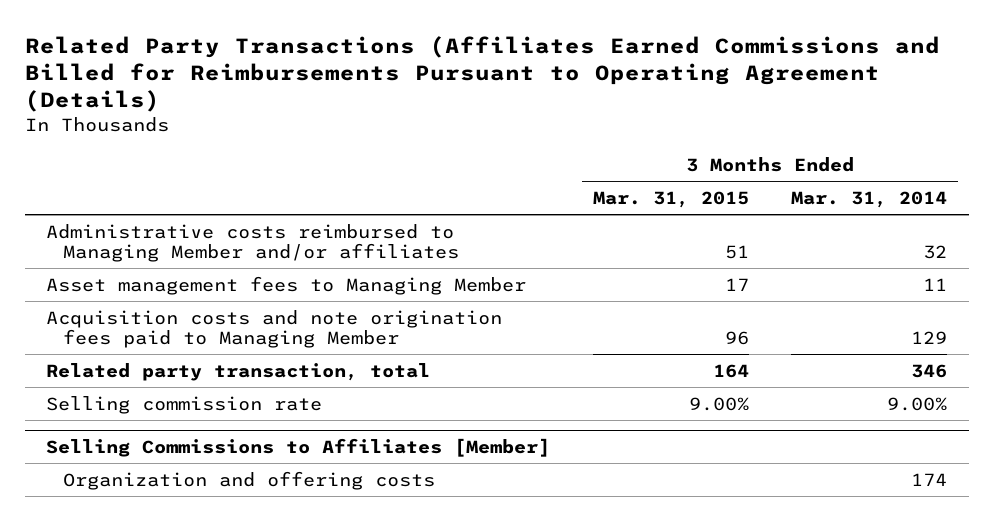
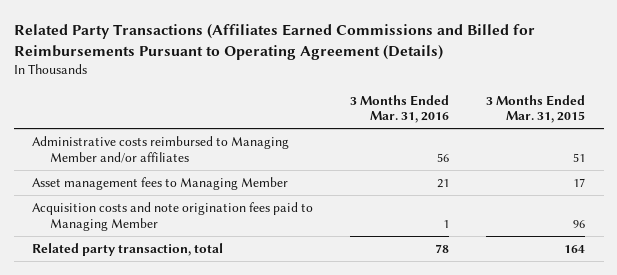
- | 3 Months Ended Mar. 31, 2015 | 3 Months Ended Mar. 31, 2014
+ | 3 Months Ended Mar. 31, 2016 | 3 Months Ended Mar. 31, 2015
- Selling commission rate | 9.00% | 9.00%
- Selling Commissions to Affiliates [Member]
- Organization and offering costs | | 174

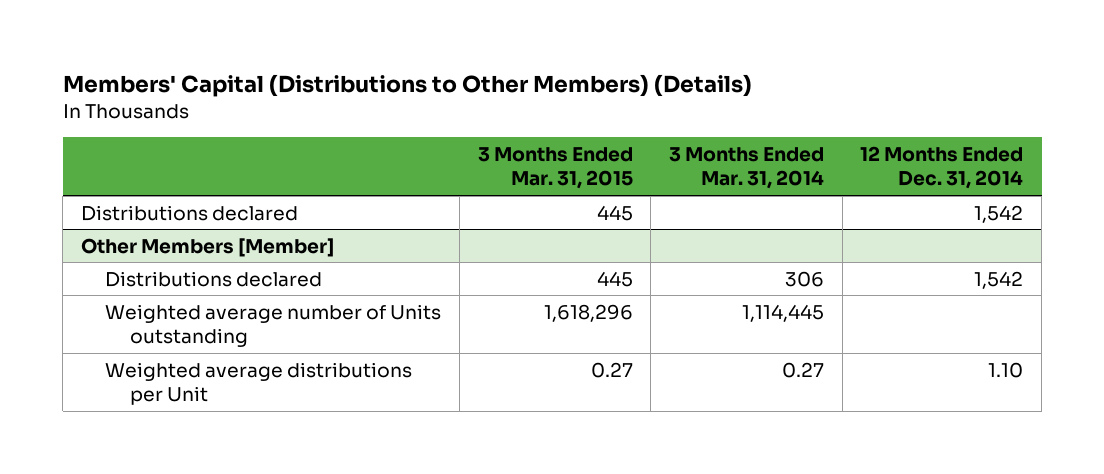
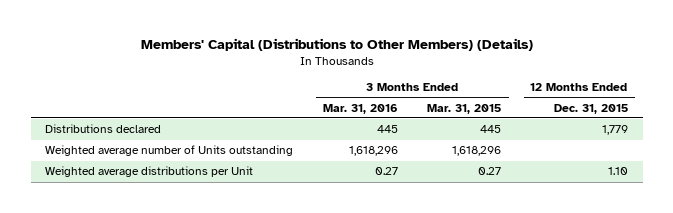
- | 3 Months Ended Mar. 31, 2015 | 3 Months Ended Mar. 31, 2014 | 12 Months Ended Dec. 31, 2014
+ | 3 Months Ended Mar. 31, 2016 | 3 Months Ended Mar. 31, 2015 | 12 Months Ended Dec. 31, 2015
- Other Members [Member]
- Distributions declared | 445 | 306 | 1,542

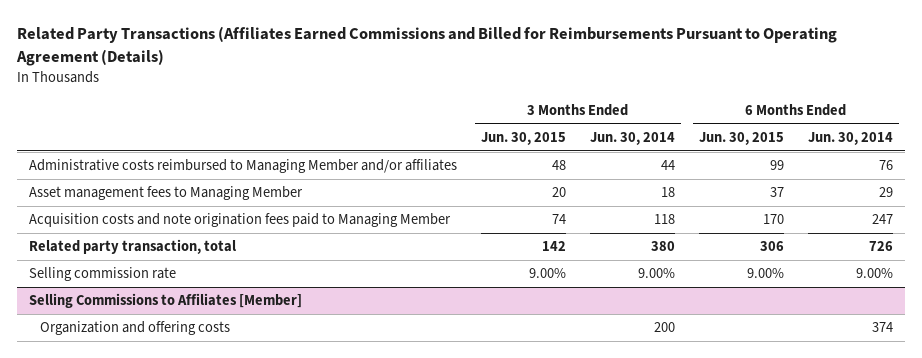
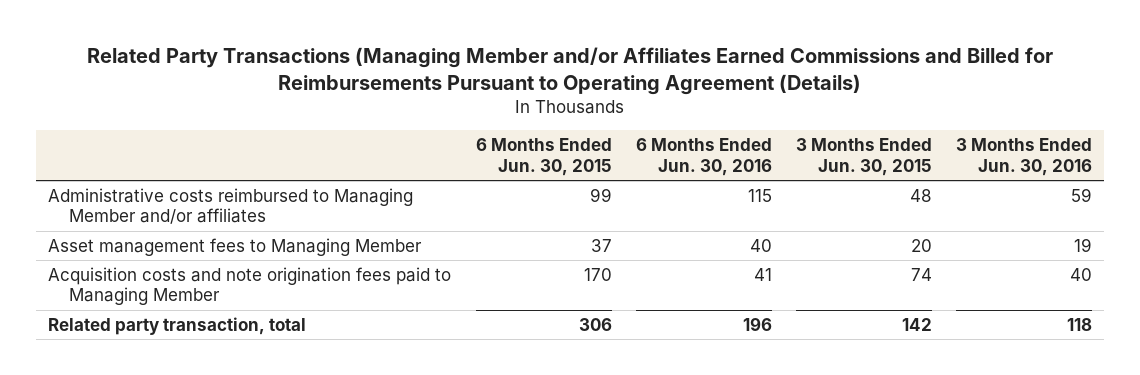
- Related Party Transactions (Affiliates Earned Commissions and Billed for Reimbursements Pursuant to Operating Agreement (Details)
+ Related Party Transactions (Managing Member and/or Affiliates Earned Commissions and Billed for Reimbursements Pursuant to Operating Agreement (Details)
- | 3 Months Ended Jun. 30, 2015 | 3 Months Ended Jun. 30, 2014 | 6 Months Ended Jun. 30, 2015 | 6 Months Ended Jun. 30, 2014
+ | 6 Months Ended Jun. 30, 2015 | 6 Months Ended Jun. 30, 2016 | 3 Months Ended Jun. 30, 2015 | 3 Months Ended Jun. 30, 2016
- Selling commission rate | 9.00% | 9.00% | 9.00% | 9.00%
- Selling Commissions to Affiliates [Member]
- Organization and offering costs | | 200 | | 374

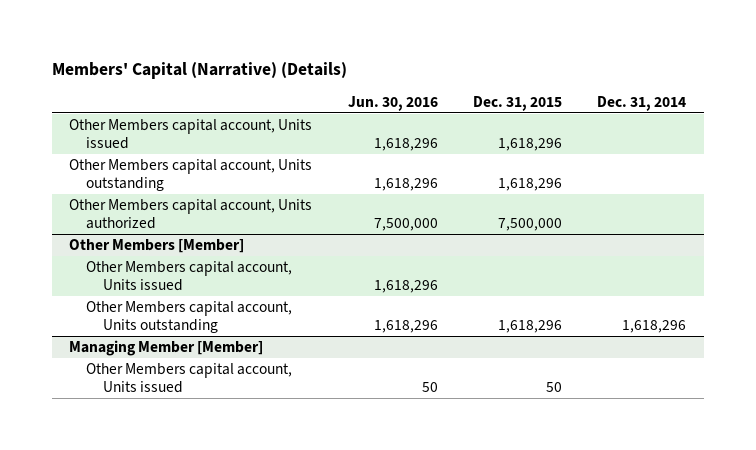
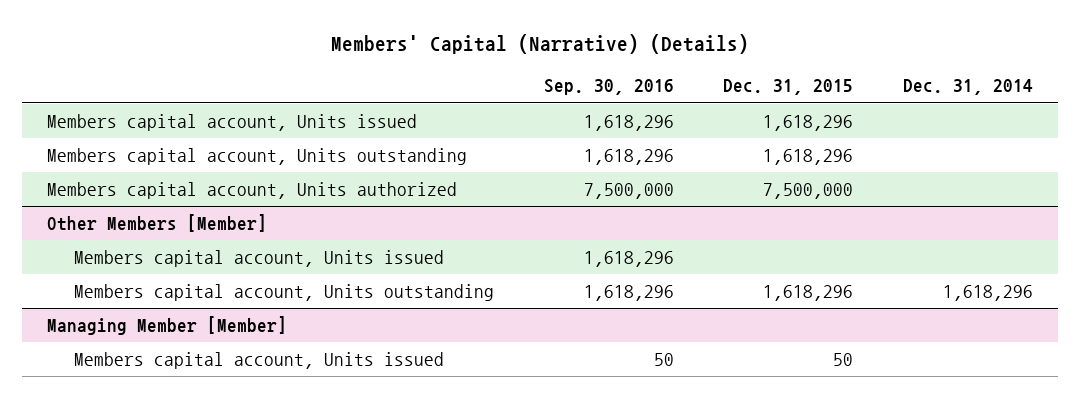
- | Jun. 30, 2016 | Dec. 31, 2015 | Dec. 31, 2014
+ | Sep. 30, 2016 | Dec. 31, 2015 | Dec. 31, 2014
- Other Members capital account, Units issued | 1,618,296 | 1,618,296 |
- Other Members capital account, Units outstanding | 1,618,296 | 1,618,296 |
- Other Members capital account, Units authorized | 7,500,000 | 7,500,000 |
+ Members capital account, Units issued | 1,618,296 | 1,618,296 |
+ Members capital account, Units outstanding | 1,618,296 | 1,618,296 |
+ Members capital account, Units authorized | 7,500,000 | 7,500,000 |
@ Other Members [Member]
- Other Members capital account, Units issued | 1,618,296 | |
- Other Members capital account, Units outstanding | 1,618,296 | 1,618,296 | 1,618,296
+ Members capital account, Units issued | 1,618,296 | |
+ Members capital account, Units outstanding | 1,618,296 | 1,618,296 | 1,618,296
@ Managing Member [Member]
- Other Members capital account, Units issued | 50 | 50 |
+ Members capital account, Units issued | 50 | 50 |

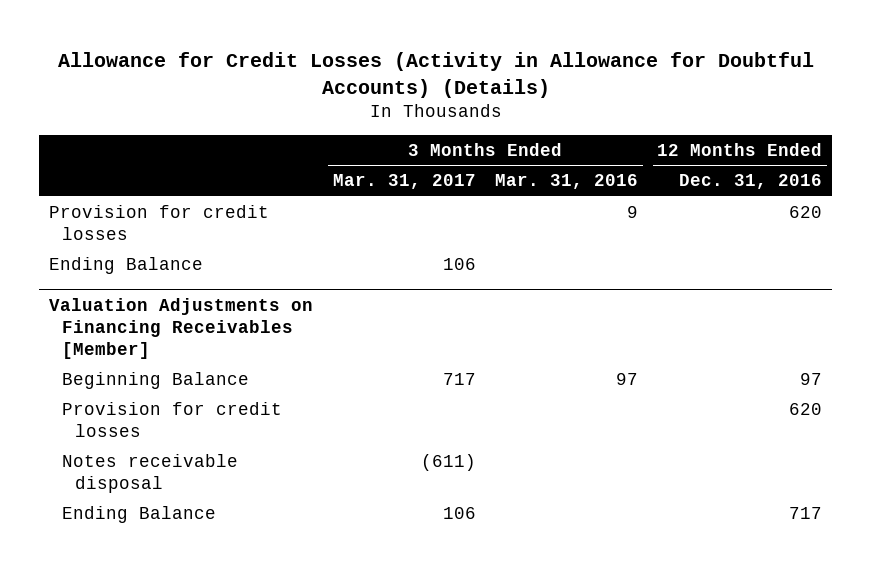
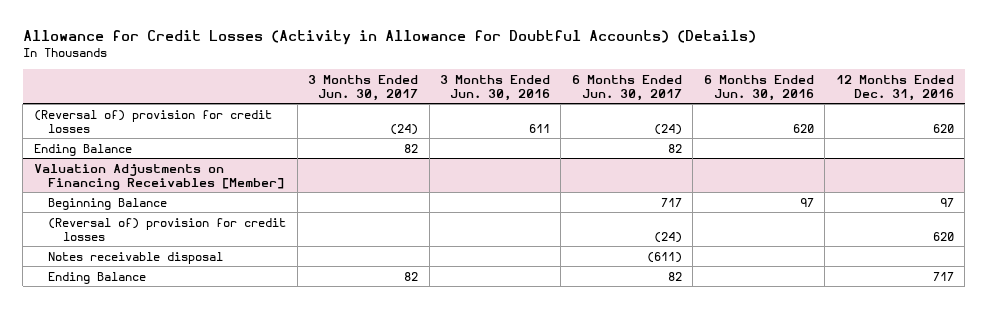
- | 3 Months Ended Mar. 31, 2017 | 3 Months Ended Mar. 31, 2016 | 12 Months Ended Dec. 31, 2016
+ | 3 Months Ended Jun. 30, 2017 | 3 Months Ended Jun. 30, 2016 | 6 Months Ended Jun. 30, 2017 | 6 Months Ended Jun. 30, 2016 | 12 Months Ended Dec. 31, 2016
- Provision for credit losses | | 9 | 620
+ (Reversal of) provision for credit losses | (24) | 611 | (24) | 620 | 620
@ Valuation Adjustments on Financing Receivables [Member]
- Provision for credit losses | | | 620
+ (Reversal of) provision for credit losses | | | (24) | | 620

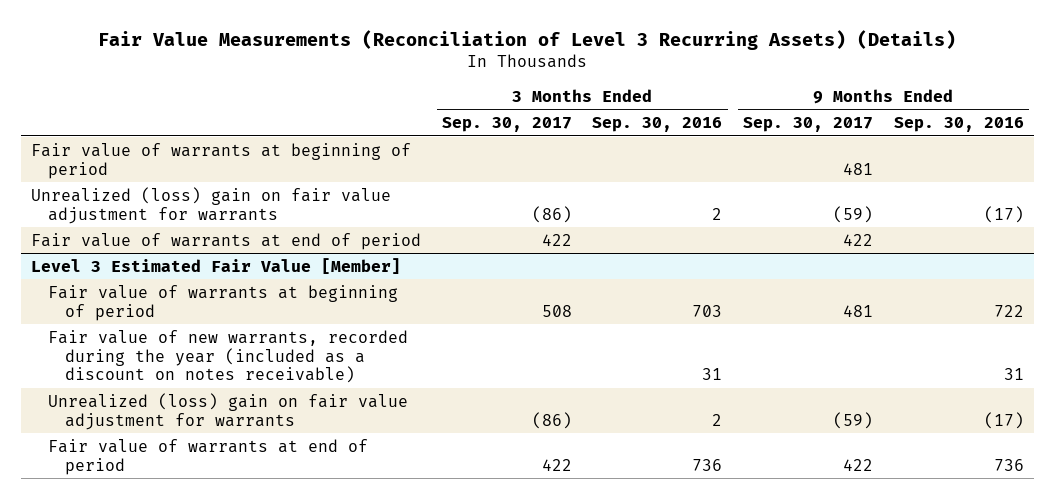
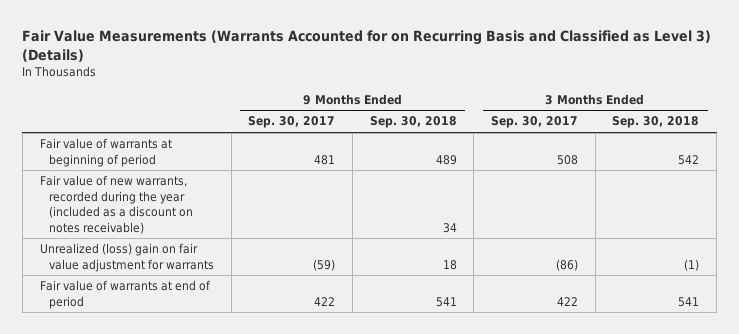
- Fair Value Measurements (Reconciliation of Level 3 Recurring Assets) (Details)
+ Fair Value Measurements (Warrants Accounted for on Recurring Basis and Classified as Level 3) (Details)
- | 3 Months Ended Sep. 30, 2017 | 3 Months Ended Sep. 30, 2016 | 9 Months Ended Sep. 30, 2017 | 9 Months Ended Sep. 30, 2016
+ | 9 Months Ended Sep. 30, 2017 | 9 Months Ended Sep. 30, 2018 | 3 Months Ended Sep. 30, 2017 | 3 Months Ended Sep. 30, 2018
- Fair value of warrants at beginning of period | | | 481 |
- Unrealized (loss) gain on fair value adjustment for warrants | (86) | 2 | (59) | (17)
- Fair value of warrants at end of period | 422 | | 422 |
- Level 3 Estimated Fair Value [Member]

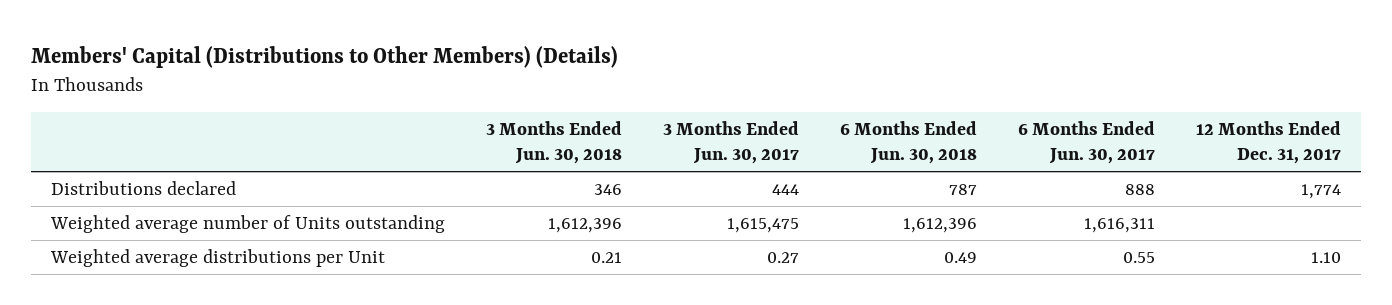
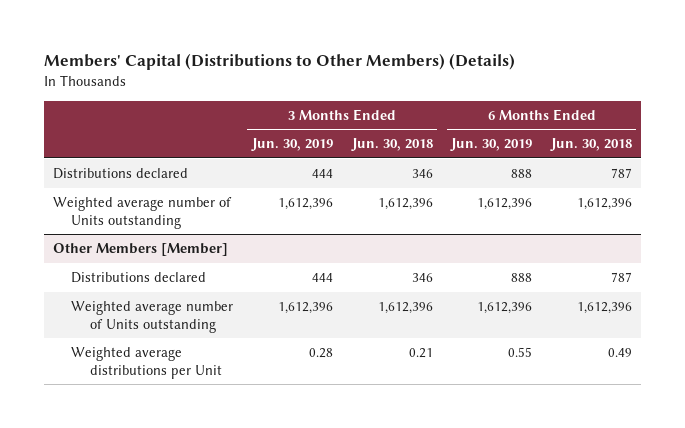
- | 3 Months Ended Jun. 30, 2018 | 3 Months Ended Jun. 30, 2017 | 6 Months Ended Jun. 30, 2018 | 6 Months Ended Jun. 30, 2017 | 12 Months Ended Dec. 31, 2017
+ | 3 Months Ended Jun. 30, 2019 | 3 Months Ended Jun. 30, 2018 | 6 Months Ended Jun. 30, 2019 | 6 Months Ended Jun. 30, 2018
+ Other Members [Member]
+ Distributions declared | 444 | 346 | 888 | 787
+ Weighted average number of Units outstanding | 1,612,396 | 1,612,396 | 1,612,396 | 1,612,396

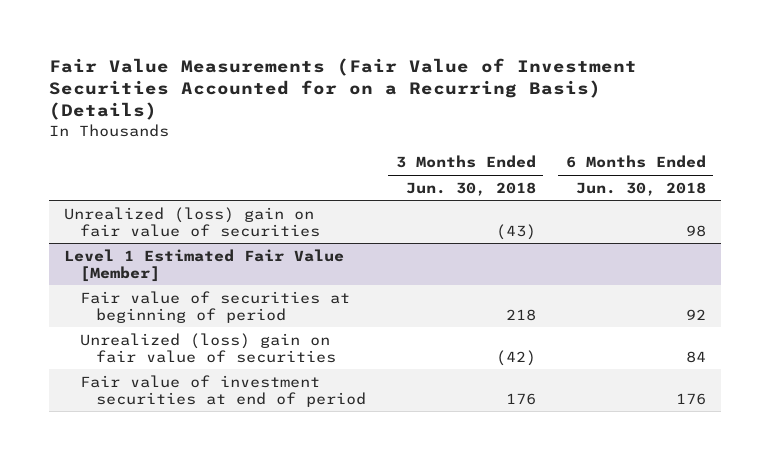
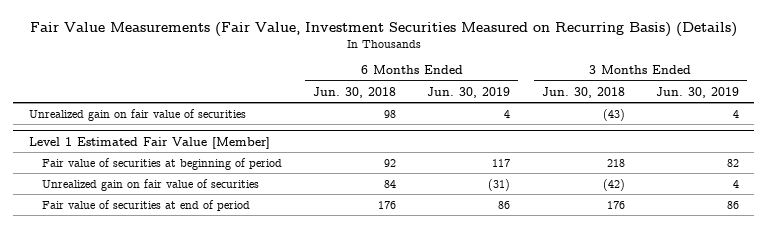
- Fair Value Measurements (Fair Value of Investment Securities Accounted for on a Recurring Basis) (Details)
+ Fair Value Measurements (Fair Value, Investment Securities Measured on Recurring Basis) (Details)
- | 3 Months Ended Jun. 30, 2018 | 6 Months Ended Jun. 30, 2018
+ | 6 Months Ended Jun. 30, 2018 | 6 Months Ended Jun. 30, 2019 | 3 Months Ended Jun. 30, 2018 | 3 Months Ended Jun. 30, 2019
- Unrealized (loss) gain on fair value of securities | (43) | 98
+ Unrealized gain on fair value of securities | 98 | 4 | (43) | 4
@ Level 1 Estimated Fair Value [Member]
- Unrealized (loss) gain on fair value of securities | (42) | 84
- Fair value of investment securities at end of period | 176 | 176
+ Unrealized gain on fair value of securities | 84 | (31) | (42) | 4
+ Fair value of securities at end of period | 176 | 86 | 176 | 86

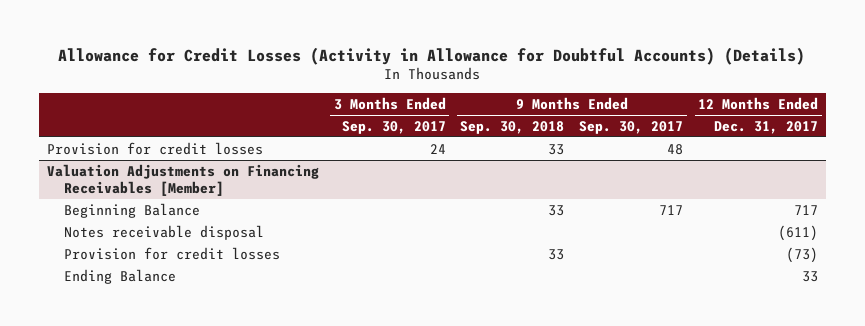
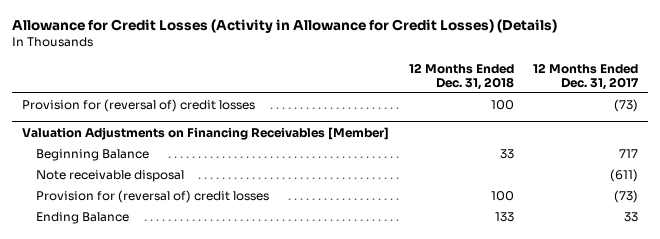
- Allowance for Credit Losses (Activity in Allowance for Doubtful Accounts) (Details)
+ Allowance for Credit Losses (Activity in Allowance for Credit Losses) (Details)
- | 3 Months Ended Sep. 30, 2017 | 9 Months Ended Sep. 30, 2018 | 9 Months Ended Sep. 30, 2017 | 12 Months Ended Dec. 31, 2017
+ | 12 Months Ended Dec. 31, 2018 | 12 Months Ended Dec. 31, 2017
- Provision for credit losses | 24 | 33 | 48 |
+ Provision for (reversal of) credit losses | 100 | (73)
@ Valuation Adjustments on Financing Receivables [Member]
- Notes receivable disposal | | | | (611)
- Provision for credit losses | | 33 | | (73)
+ Note receivable disposal | | (611)
+ Provision for (reversal of) credit losses | 100 | (73)

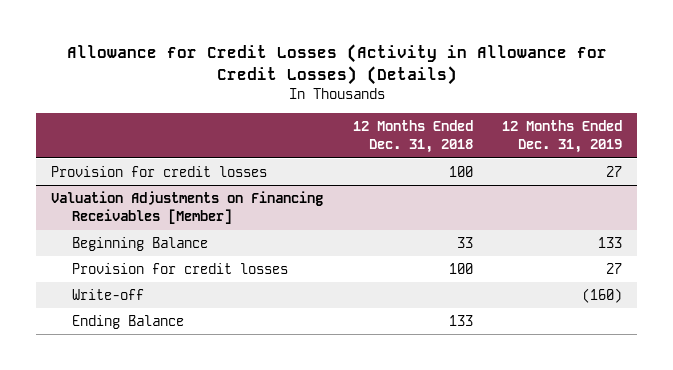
- | 12 Months Ended Dec. 31, 2018 | 12 Months Ended Dec. 31, 2017
+ | 12 Months Ended Dec. 31, 2018 | 12 Months Ended Dec. 31, 2019
- Provision for (reversal of) credit losses | 100 | (73)
+ Provision for credit losses | 100 | 27
@ Valuation Adjustments on Financing Receivables [Member]
- Note receivable disposal | | (611)
- Provision for (reversal of) credit losses | 100 | (73)
+ Provision for credit losses | 100 | 27
+ Write-off | | (160)

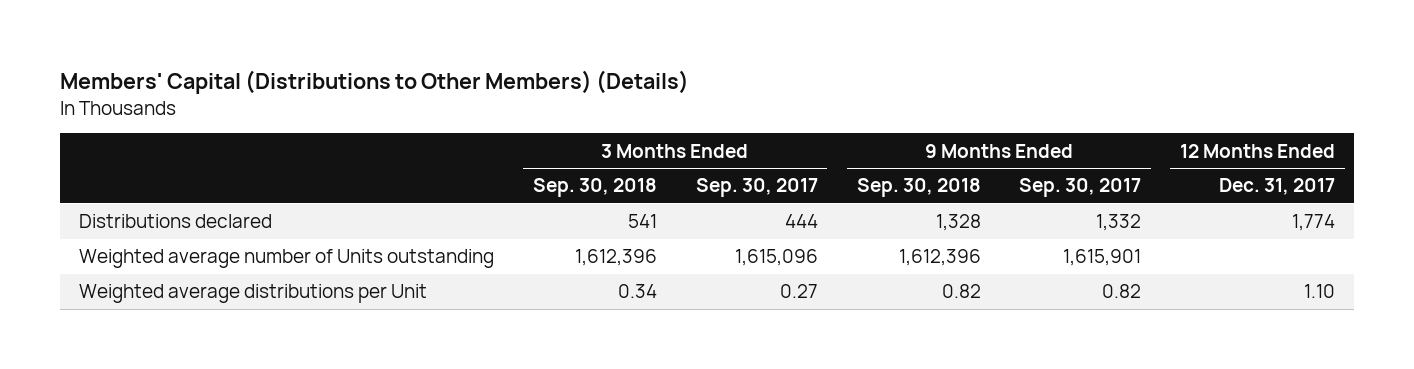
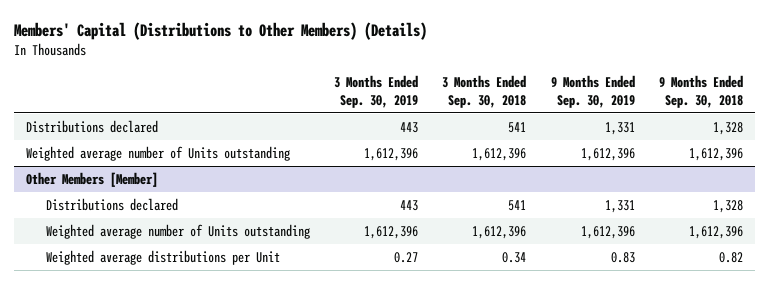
- | 3 Months Ended Sep. 30, 2018 | 3 Months Ended Sep. 30, 2017 | 9 Months Ended Sep. 30, 2018 | 9 Months Ended Sep. 30, 2017 | 12 Months Ended Dec. 31, 2017
+ | 3 Months Ended Sep. 30, 2019 | 3 Months Ended Sep. 30, 2018 | 9 Months Ended Sep. 30, 2019 | 9 Months Ended Sep. 30, 2018
+ Other Members [Member]
+ Distributions declared | 443 | 541 | 1,331 | 1,328
+ Weighted average number of Units outstanding | 1,612,396 | 1,612,396 | 1,612,396 | 1,612,396

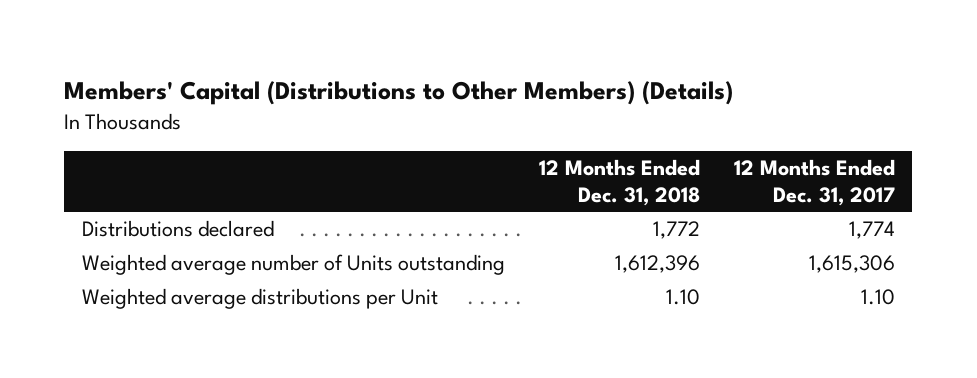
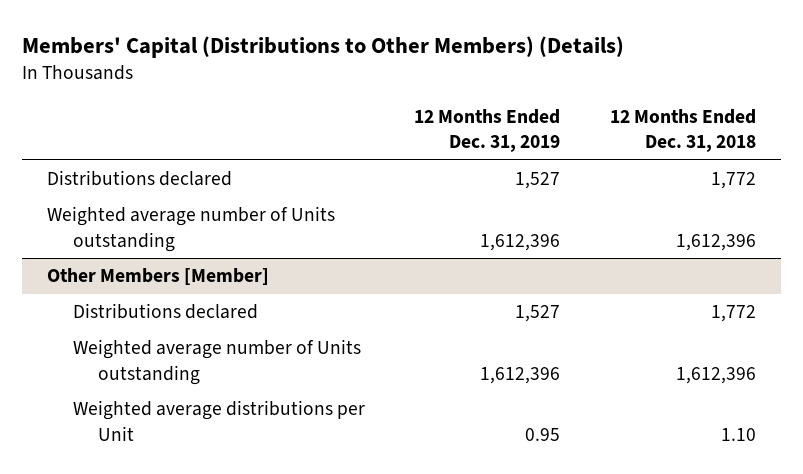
- | 12 Months Ended Dec. 31, 2018 | 12 Months Ended Dec. 31, 2017
+ | 12 Months Ended Dec. 31, 2019 | 12 Months Ended Dec. 31, 2018
+ Other Members [Member]
+ Distributions declared | 1,527 | 1,772
+ Weighted average number of Units outstanding | 1,612,396 | 1,612,396

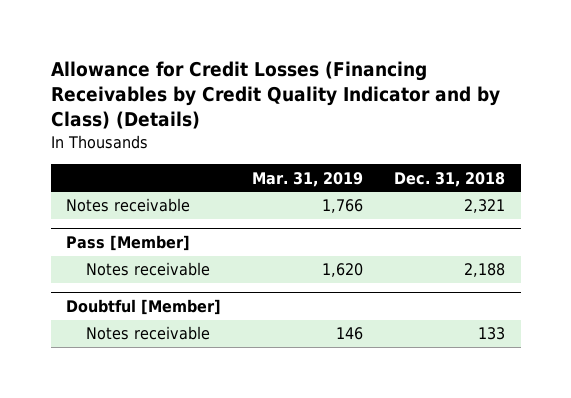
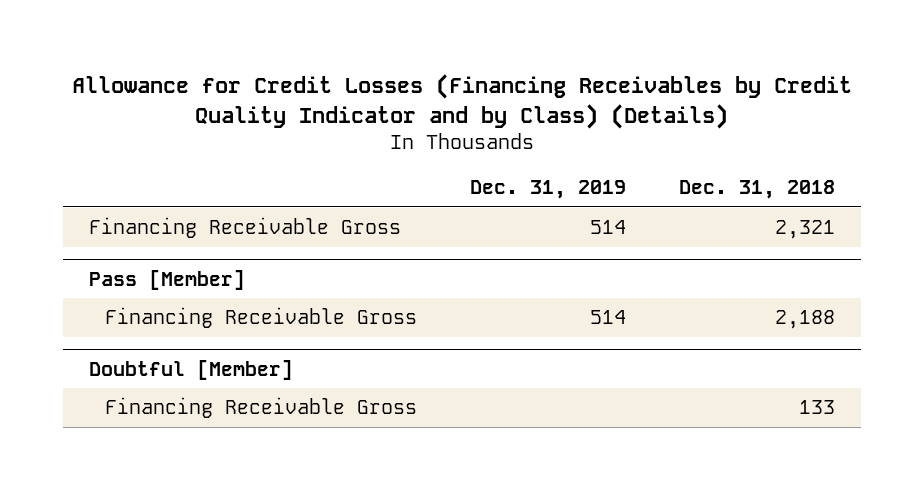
- | Mar. 31, 2019 | Dec. 31, 2018
+ | Dec. 31, 2019 | Dec. 31, 2018
- Notes receivable | 1,766 | 2,321
+ Financing Receivable Gross | 514 | 2,321
@ Pass [Member]
- Notes receivable | 1,620 | 2,188
+ Financing Receivable Gross | 514 | 2,188
@ Doubtful [Member]
- Notes receivable | 146 | 133
+ Financing Receivable Gross | | 133

